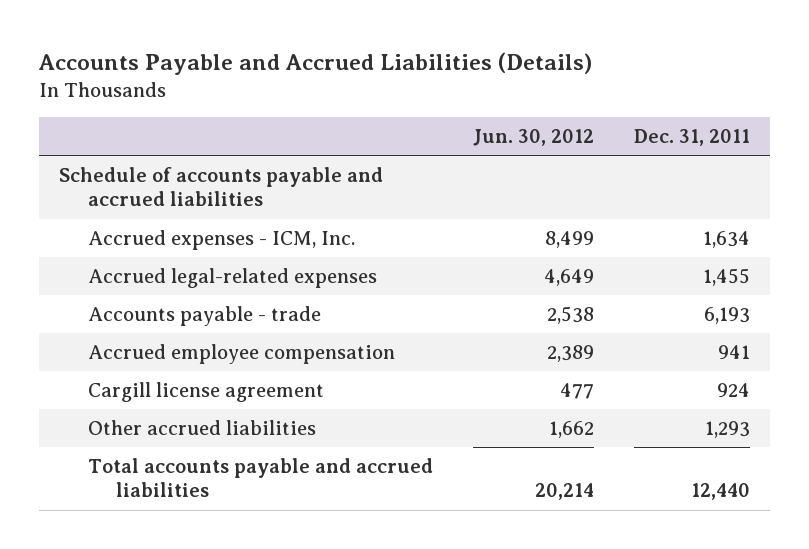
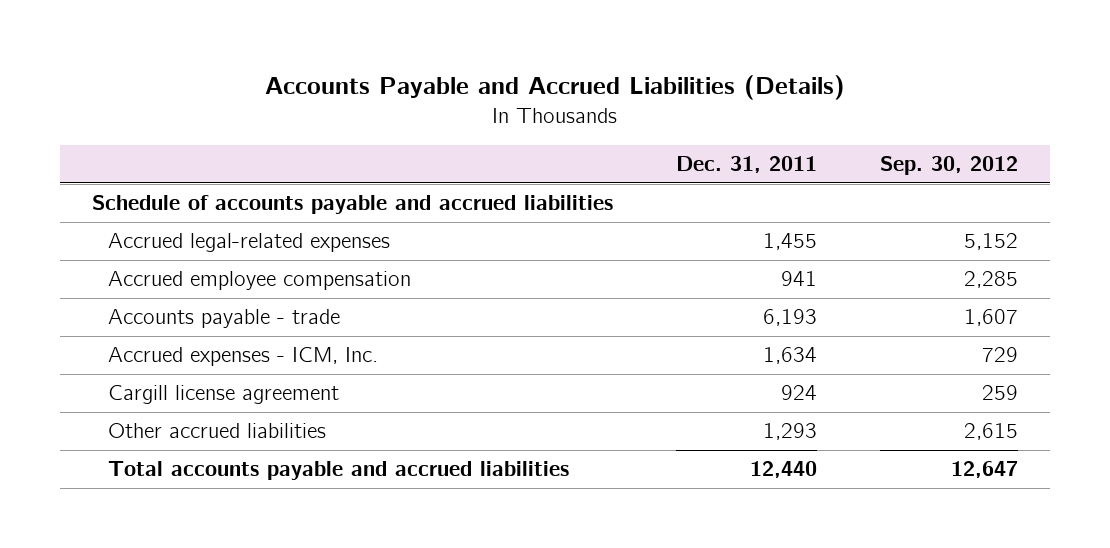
- | Jun. 30, 2012 | Dec. 31, 2011
+ | Dec. 31, 2011 | Sep. 30, 2012
moved down: Accounts payable - trade | 6,193 | 1,607
moved down: Accrued expenses - ICM, Inc. | 1,634 | 729

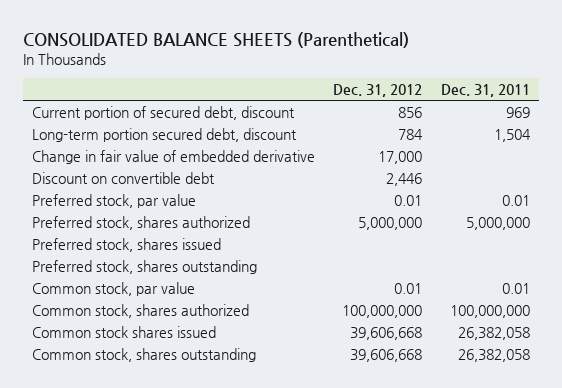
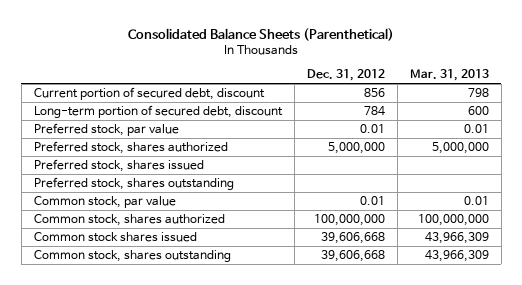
- CONSOLIDATED BALANCE SHEETS (Parenthetical)
+ Consolidated Balance Sheets (Parenthetical)
- | Dec. 31, 2012 | Dec. 31, 2011
+ | Dec. 31, 2012 | Mar. 31, 2013
- Long-term portion secured debt, discount | 784 | 1,504
- Change in fair value of embedded derivative | 17,000 |
- Discount on convertible debt | 2,446 |
+ Long-term portion of secured debt, discount | 784 | 600

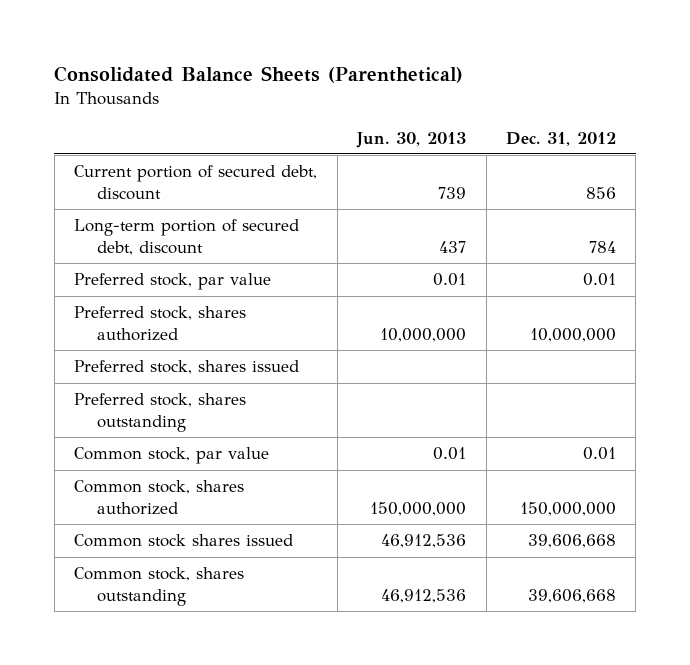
- | Dec. 31, 2012 | Mar. 31, 2013
+ | Jun. 30, 2013 | Dec. 31, 2012
- Preferred stock, shares authorized | 5,000,000 | 5,000,000
+ Preferred stock, shares authorized | 10,000,000 | 10,000,000
- Common stock, shares authorized | 100,000,000 | 100,000,000
+ Common stock, shares authorized | 150,000,000 | 150,000,000

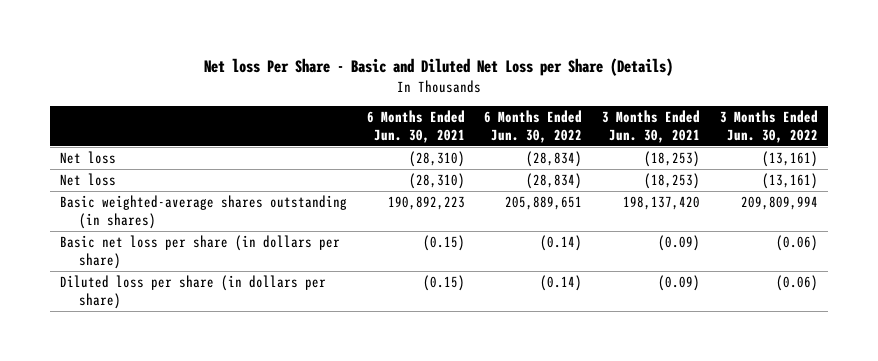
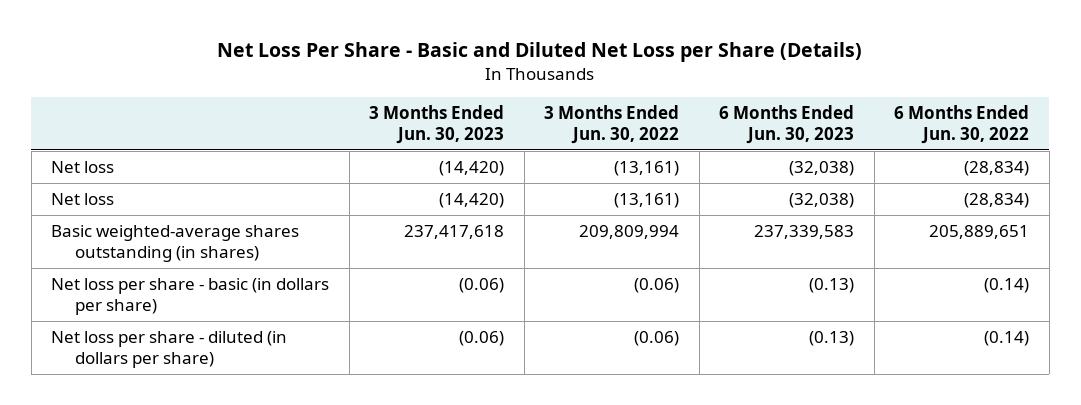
- Net loss Per Share - Basic and Diluted Net Loss per Share (Details)
+ Net Loss Per Share - Basic and Diluted Net Loss per Share (Details)
- | 6 Months Ended Jun. 30, 2021 | 6 Months Ended Jun. 30, 2022 | 3 Months Ended Jun. 30, 2021 | 3 Months Ended Jun. 30, 2022
+ | 3 Months Ended Jun. 30, 2023 | 3 Months Ended Jun. 30, 2022 | 6 Months Ended Jun. 30, 2023 | 6 Months Ended Jun. 30, 2022
- Basic net loss per share (in dollars per share) | (0.15) | (0.14) | (0.09) | (0.06)
- Diluted loss per share (in dollars per share) | (0.15) | (0.14) | (0.09) | (0.06)
+ Net loss per share - basic (in dollars per share) | (0.06) | (0.06) | (0.13) | (0.14)
+ Net loss per share - diluted (in dollars per share) | (0.06) | (0.06) | (0.13) | (0.14)

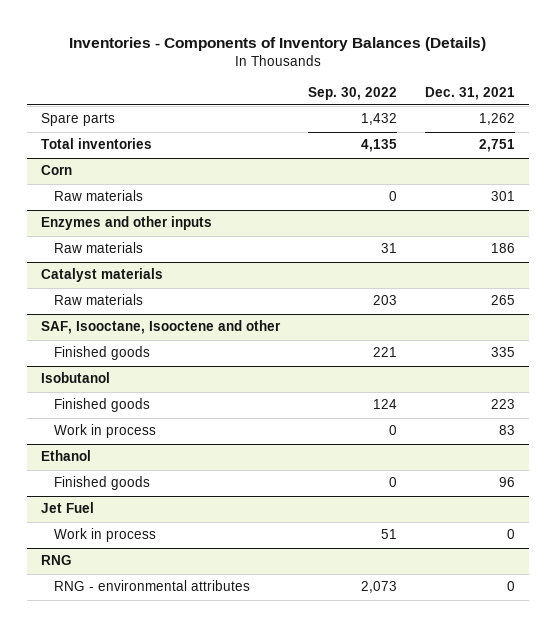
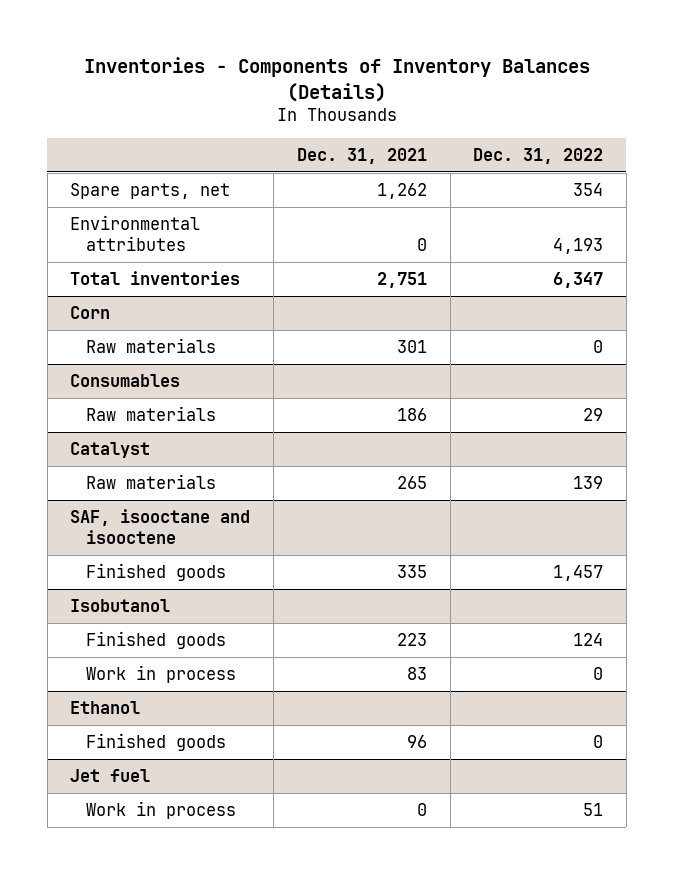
- | Sep. 30, 2022 | Dec. 31, 2021
+ | Dec. 31, 2021 | Dec. 31, 2022
- Spare parts | 1,432 | 1,262
+ Spare parts, net | 1,262 | 354
+ Environmental attributes | 0 | 4,193
- Enzymes and other inputs
+ Consumables
- Catalyst materials
+ Catalyst
- SAF, Isooctane, Isooctene and other
+ SAF, isooctane and isooctene
- Jet Fuel
+ Jet fuel
- RNG
- RNG - environmental attributes | 2,073 | 0

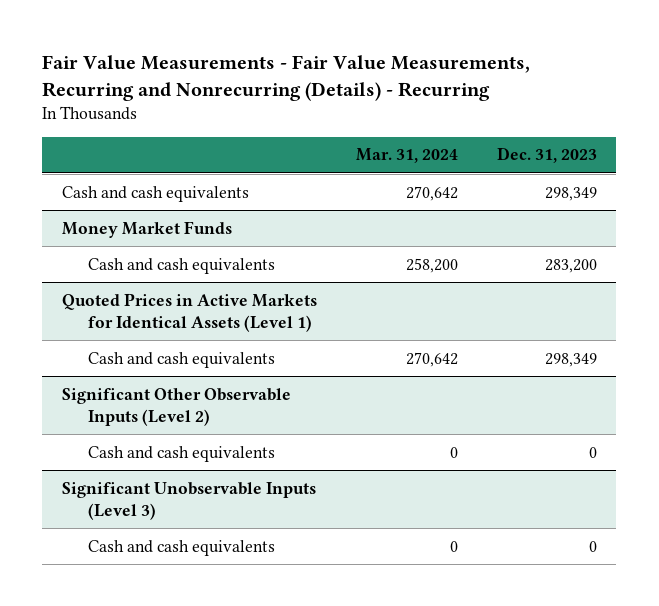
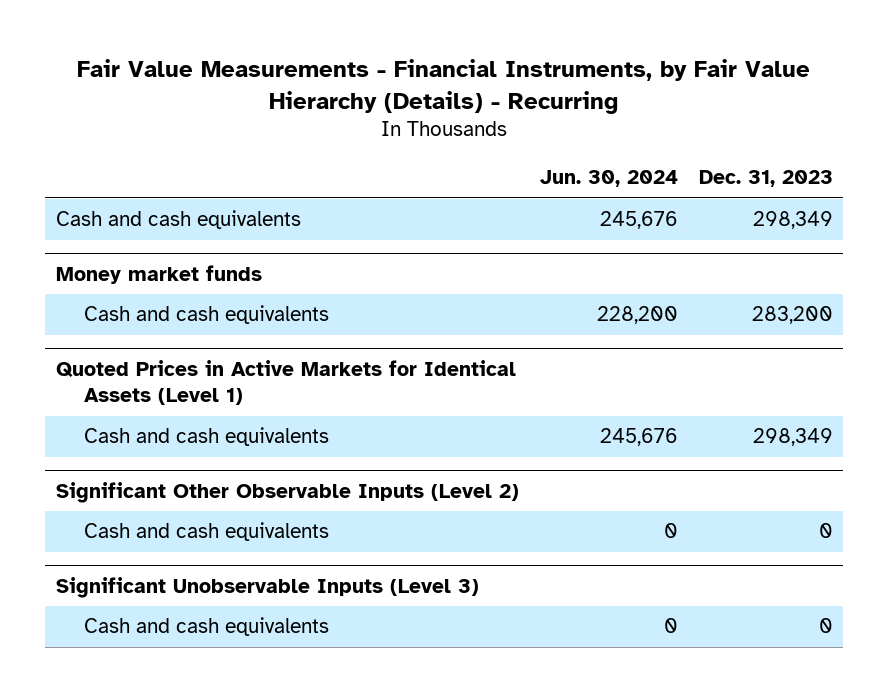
- Fair Value Measurements - Fair Value Measurements, Recurring and Nonrecurring (Details) - Recurring
+ Fair Value Measurements - Financial Instruments, by Fair Value Hierarchy (Details) - Recurring
- | Mar. 31, 2024 | Dec. 31, 2023
+ | Jun. 30, 2024 | Dec. 31, 2023
- Money Market Funds
+ Money market funds

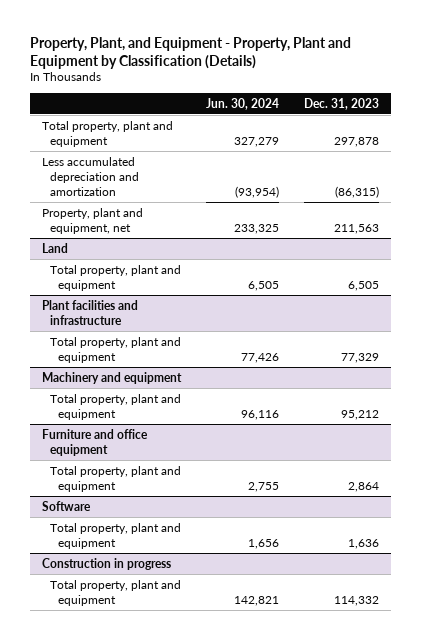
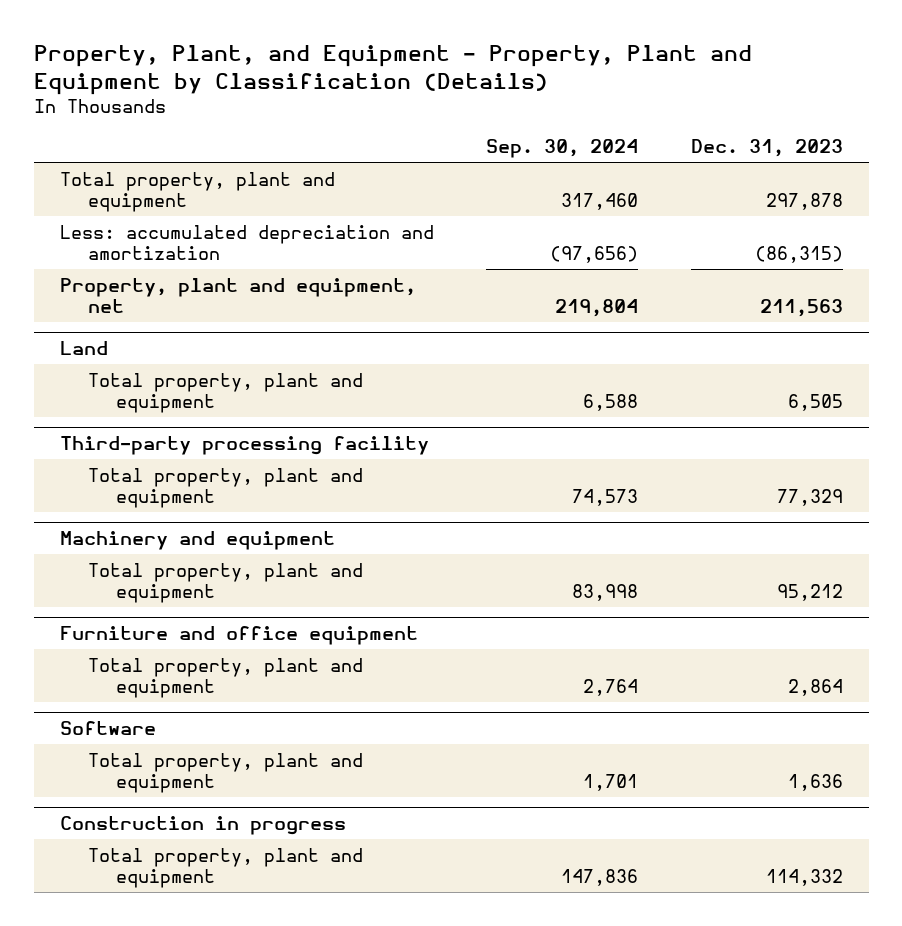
- | Jun. 30, 2024 | Dec. 31, 2023
+ | Sep. 30, 2024 | Dec. 31, 2023
- Less accumulated depreciation and amortization | (93,954) | (86,315)
+ Less: accumulated depreciation and amortization | (97,656) | (86,315)
- Plant facilities and infrastructure
+ Third-party processing facility

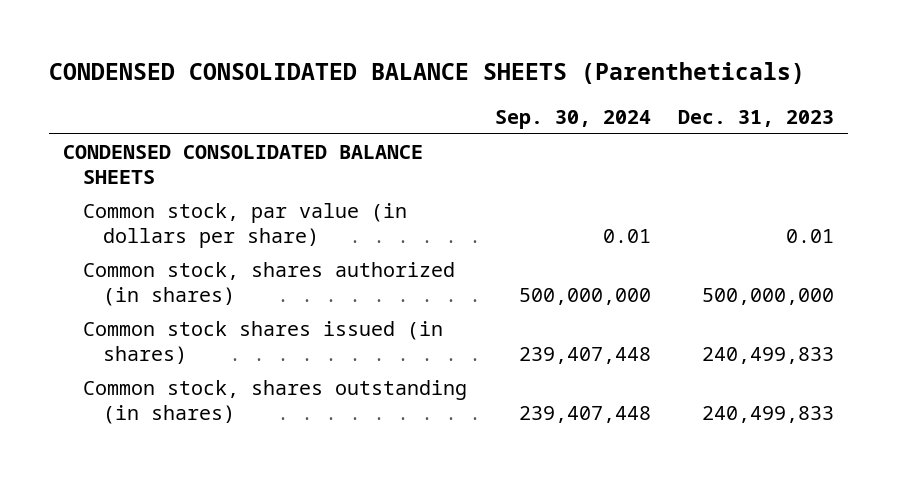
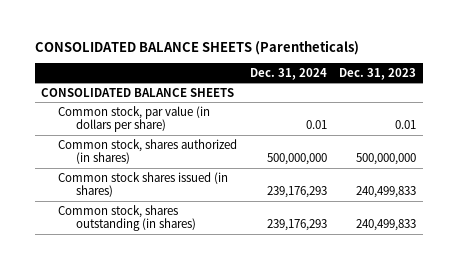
- CONDENSED CONSOLIDATED BALANCE SHEETS (Parentheticals)
+ CONSOLIDATED BALANCE SHEETS (Parentheticals)
- | Sep. 30, 2024 | Dec. 31, 2023
+ | Dec. 31, 2024 | Dec. 31, 2023
- CONDENSED CONSOLIDATED BALANCE SHEETS
+ CONSOLIDATED BALANCE SHEETS

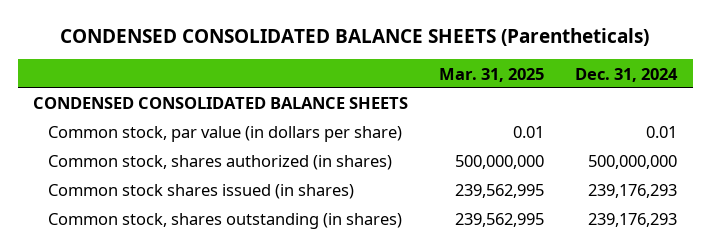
- CONSOLIDATED BALANCE SHEETS (Parentheticals)
+ CONDENSED CONSOLIDATED BALANCE SHEETS (Parentheticals)
- | Dec. 31, 2024 | Dec. 31, 2023
+ | Mar. 31, 2025 | Dec. 31, 2024
- CONSOLIDATED BALANCE SHEETS
+ CONDENSED CONSOLIDATED BALANCE SHEETS

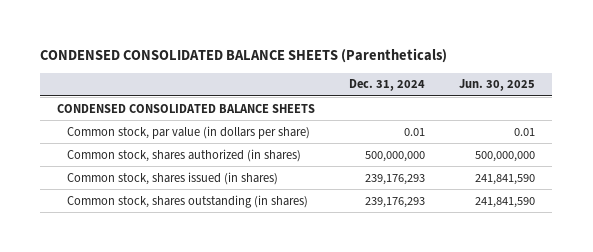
- | Mar. 31, 2025 | Dec. 31, 2024
+ | Dec. 31, 2024 | Jun. 30, 2025
- Common stock shares issued (in shares) | 239,562,995 | 239,176,293
+ Common stock, shares issued (in shares) | 239,176,293 | 241,841,590

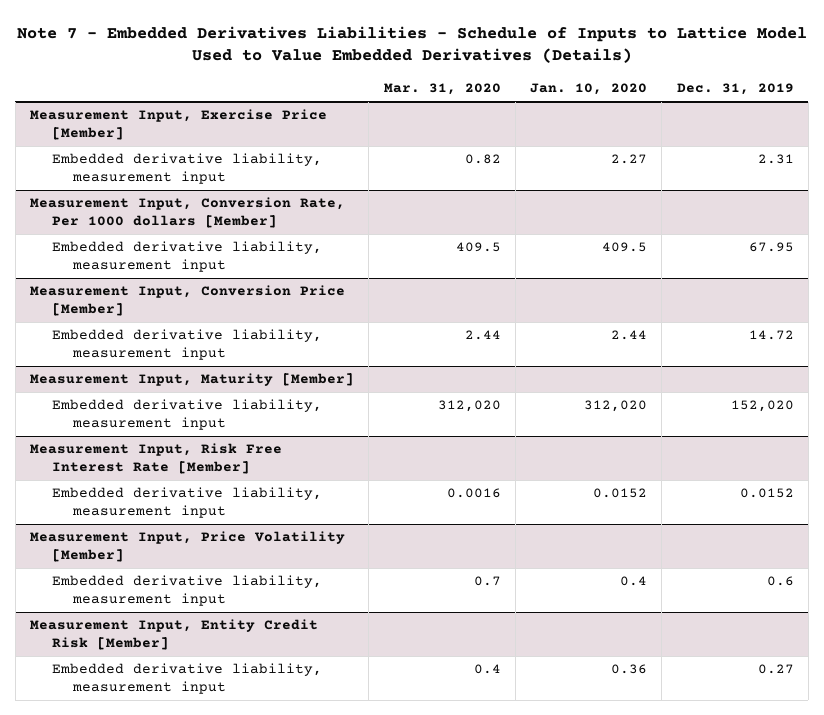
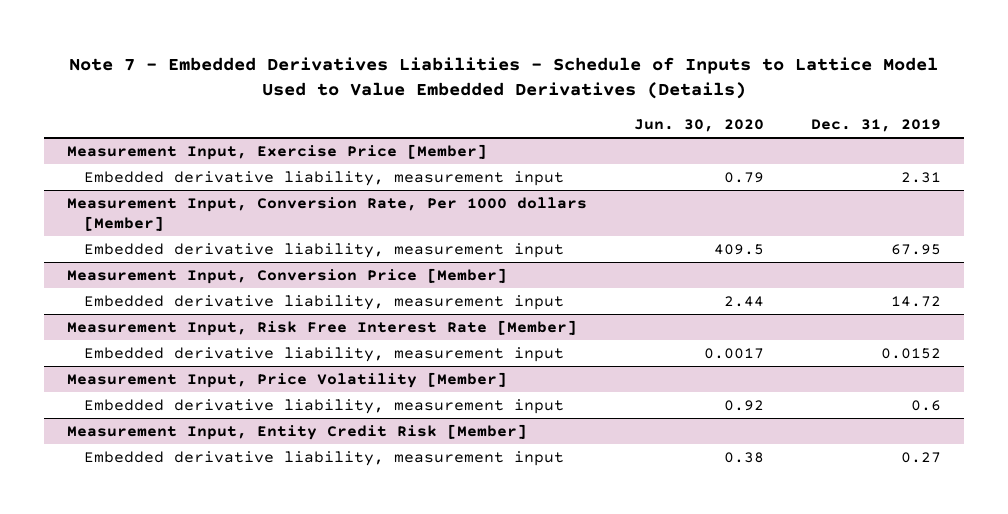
- | Mar. 31, 2020 | Jan. 10, 2020 | Dec. 31, 2019
+ | Jun. 30, 2020 | Dec. 31, 2019
- Measurement Input, Maturity [Member]
- Embedded derivative liability, measurement input | 312,020 | 312,020 | 152,020

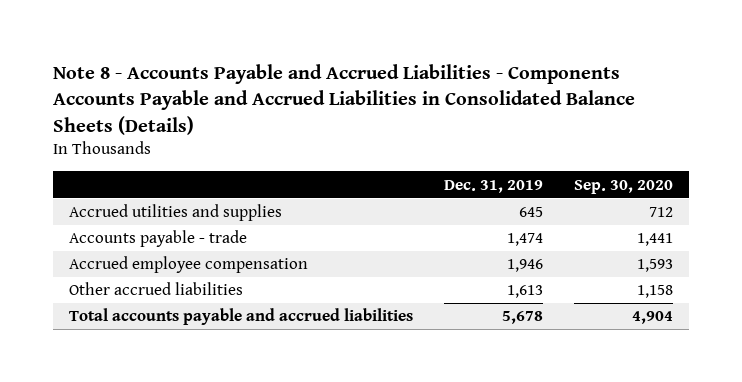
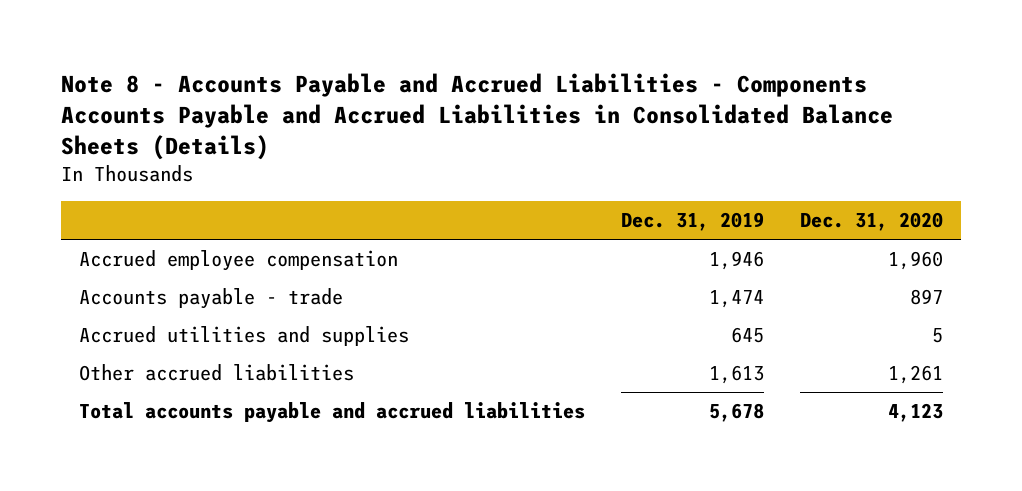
- | Dec. 31, 2019 | Sep. 30, 2020
+ | Dec. 31, 2019 | Dec. 31, 2020
moved down: Accounts payable - trade | 1,474 | 897
moved down: Accrued utilities and supplies | 645 | 5

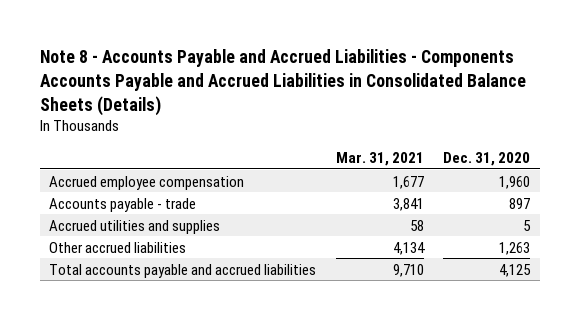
- | Dec. 31, 2019 | Dec. 31, 2020
+ | Mar. 31, 2021 | Dec. 31, 2020
- Other accrued liabilities | 1,613 | 1,261
- Total accounts payable and accrued liabilities | 5,678 | 4,123
+ Other accrued liabilities | 4,134 | 1,263
+ Total accounts payable and accrued liabilities | 9,710 | 4,125

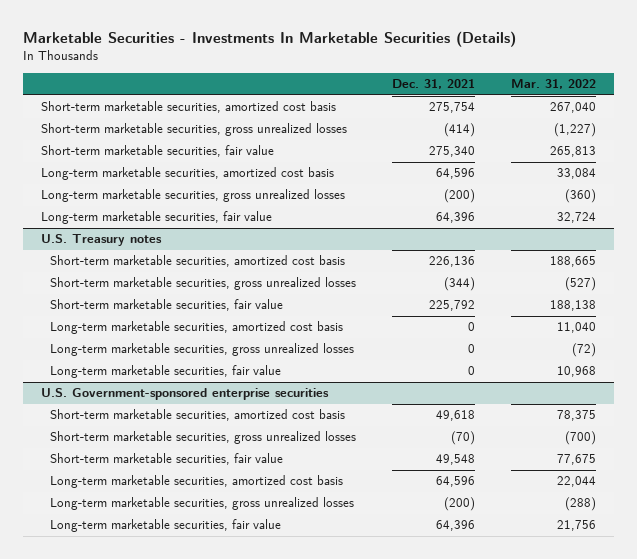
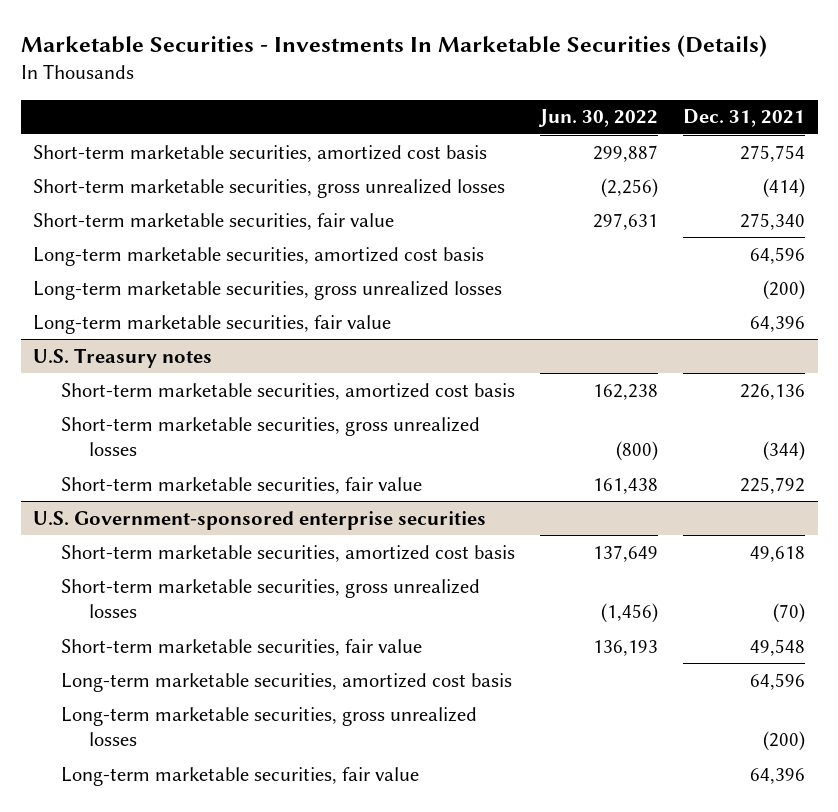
- | Dec. 31, 2021 | Mar. 31, 2022
+ | Jun. 30, 2022 | Dec. 31, 2021
@ U.S. Treasury notes
- Long-term marketable securities, amortized cost basis | 0 | 11,040
- Long-term marketable securities, gross unrealized losses | 0 | (72)
- Long-term marketable securities, fair value | 0 | 10,968

